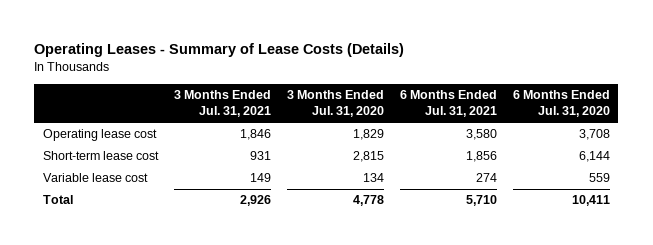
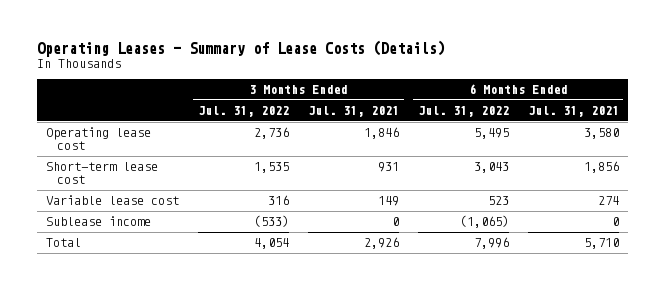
- | 3 Months Ended Jul. 31, 2021 | 3 Months Ended Jul. 31, 2020 | 6 Months Ended Jul. 31, 2021 | 6 Months Ended Jul. 31, 2020
+ | 3 Months Ended Jul. 31, 2022 | 3 Months Ended Jul. 31, 2021 | 6 Months Ended Jul. 31, 2022 | 6 Months Ended Jul. 31, 2021
+ Sublease income | (533) | 0 | (1,065) | 0

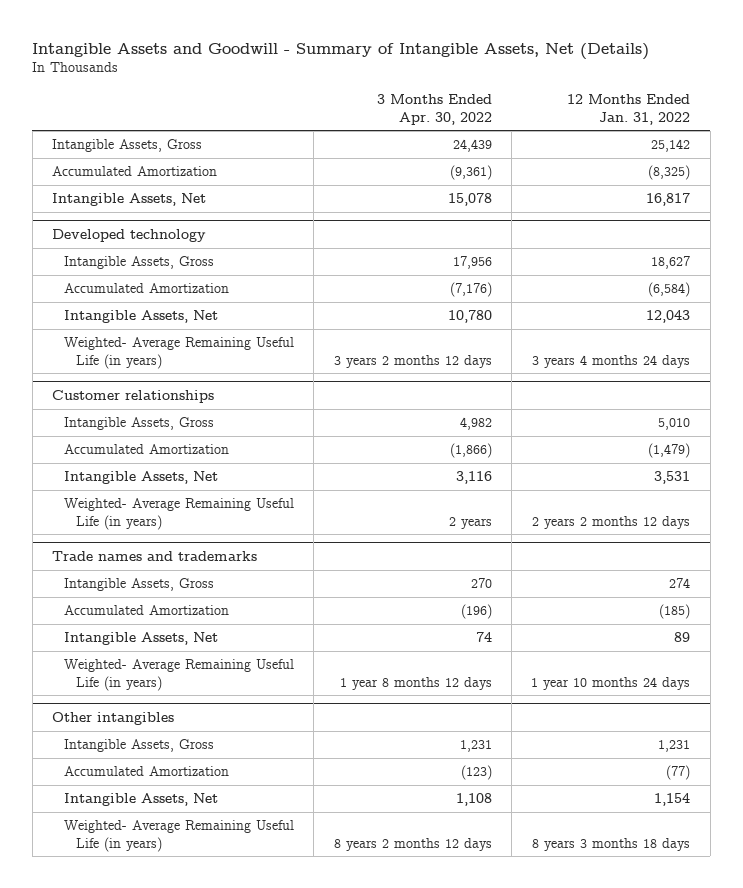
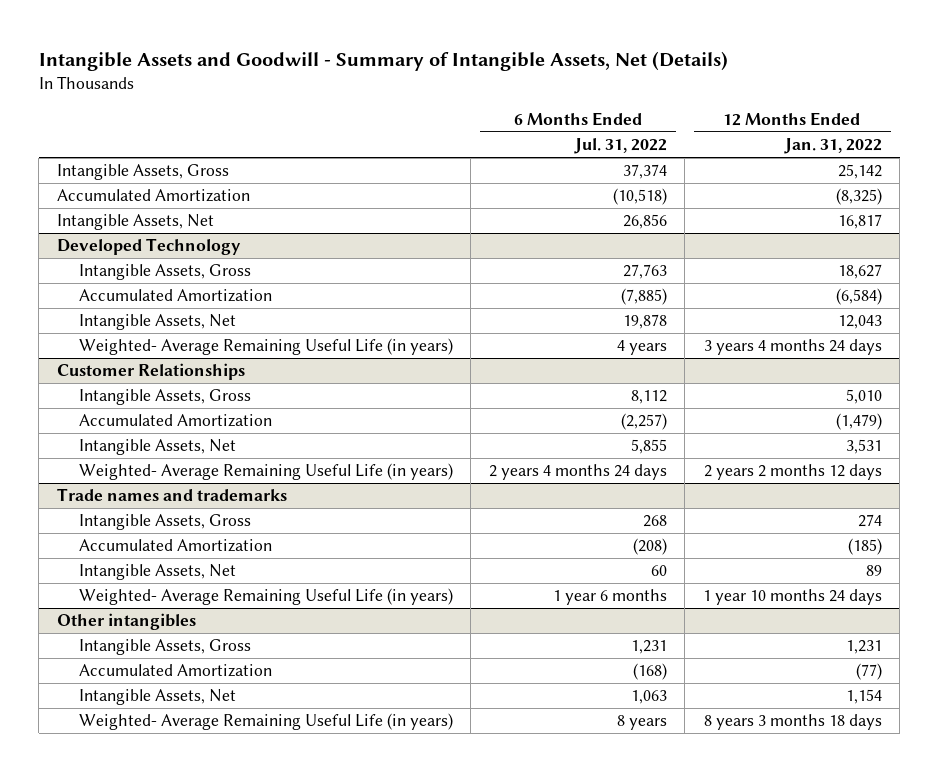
- | 3 Months Ended Apr. 30, 2022 | 12 Months Ended Jan. 31, 2022
+ | 6 Months Ended Jul. 31, 2022 | 12 Months Ended Jan. 31, 2022
- Developed technology
+ Developed Technology
- Customer relationships
+ Customer Relationships

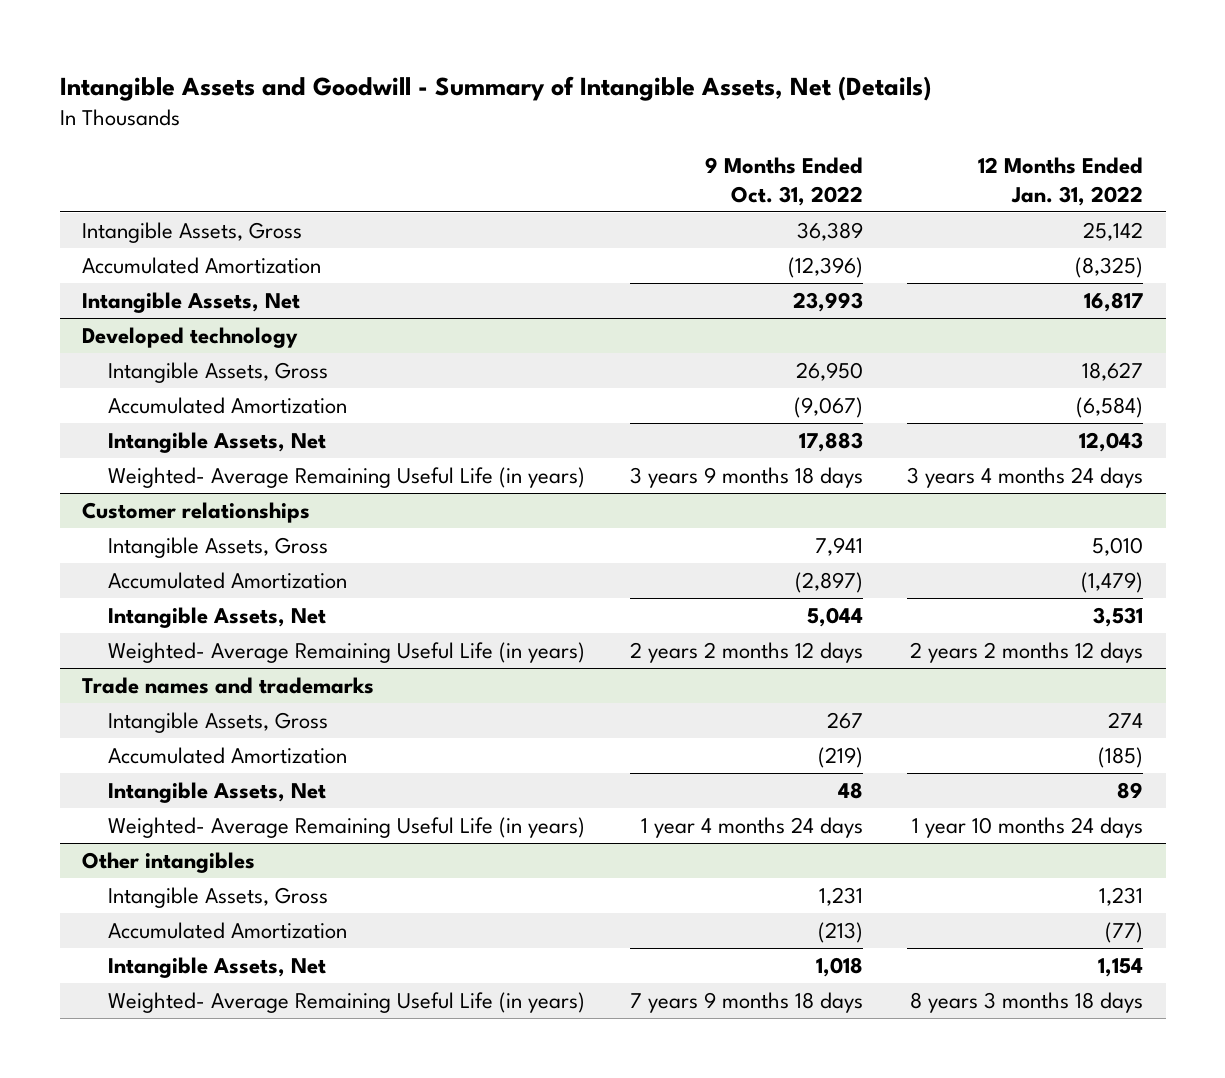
- | 6 Months Ended Jul. 31, 2022 | 12 Months Ended Jan. 31, 2022
+ | 9 Months Ended Oct. 31, 2022 | 12 Months Ended Jan. 31, 2022
- Developed Technology
+ Developed technology
- Customer Relationships
+ Customer relationships

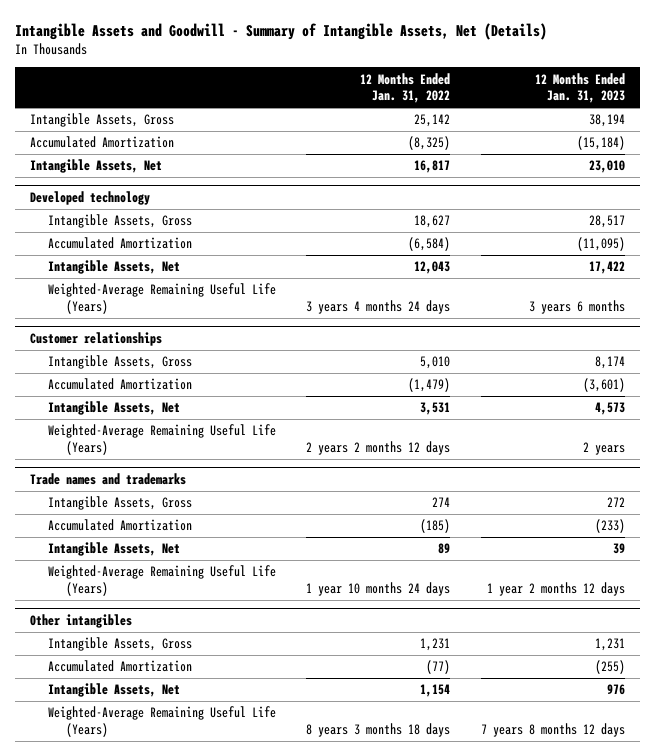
- | 9 Months Ended Oct. 31, 2022 | 12 Months Ended Jan. 31, 2022
+ | 12 Months Ended Jan. 31, 2022 | 12 Months Ended Jan. 31, 2023
@ Developed technology
- Weighted- Average Remaining Useful Life (in years) | 3 years 9 months 18 days | 3 years 4 months 24 days
+ Weighted-Average Remaining Useful Life (Years) | 3 years 4 months 24 days | 3 years 6 months
@ Customer relationships
- Weighted- Average Remaining Useful Life (in years) | 2 years 2 months 12 days | 2 years 2 months 12 days
+ Weighted-Average Remaining Useful Life (Years) | 2 years 2 months 12 days | 2 years
@ Trade names and trademarks
- Weighted- Average Remaining Useful Life (in years) | 1 year 4 months 24 days | 1 year 10 months 24 days
+ Weighted-Average Remaining Useful Life (Years) | 1 year 10 months 24 days | 1 year 2 months 12 days
@ Other intangibles
- Weighted- Average Remaining Useful Life (in years) | 7 years 9 months 18 days | 8 years 3 months 18 days
+ Weighted-Average Remaining Useful Life (Years) | 8 years 3 months 18 days | 7 years 8 months 12 days

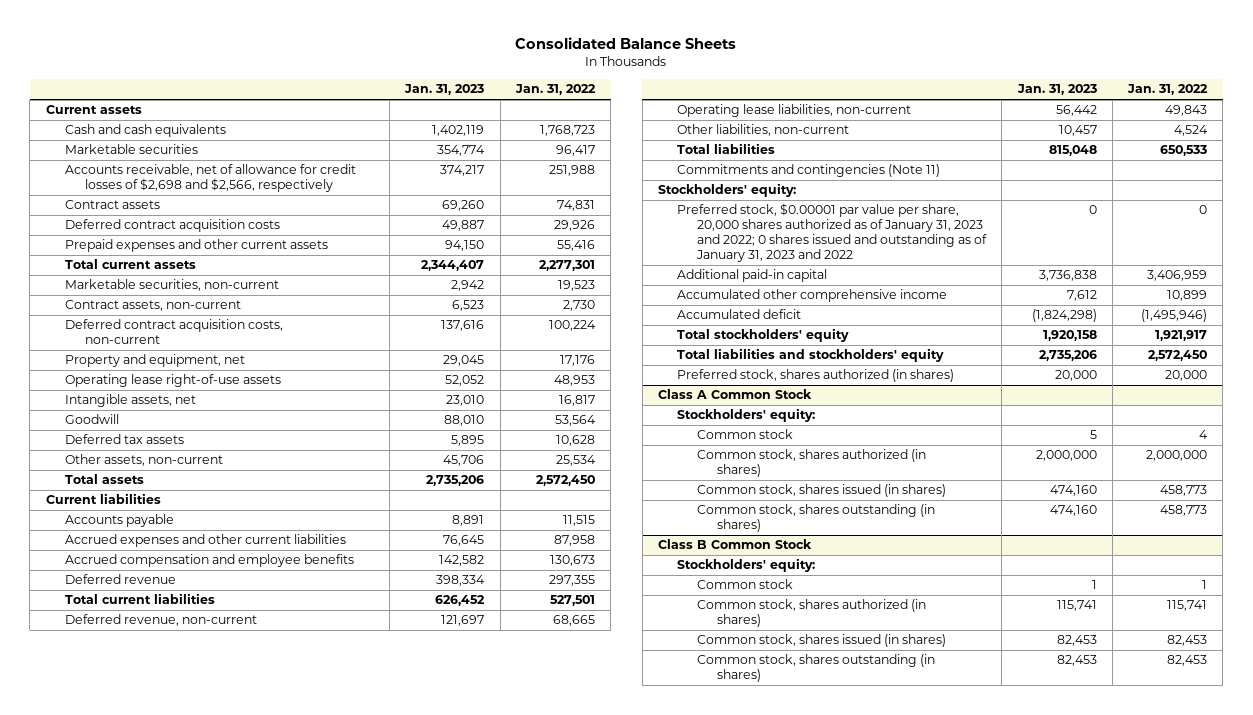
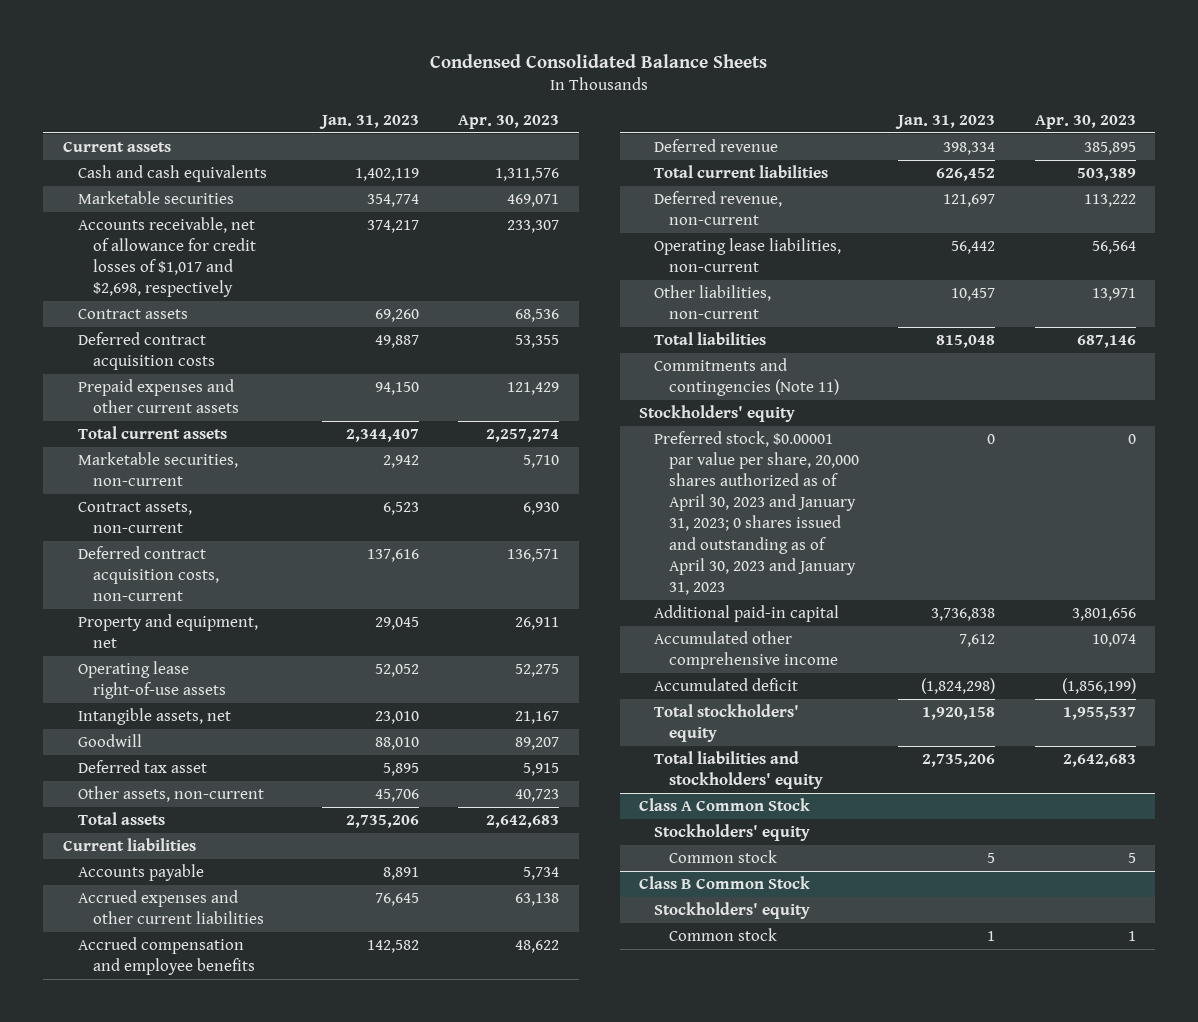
- Consolidated Balance Sheets
+ Condensed Consolidated Balance Sheets
- | Jan. 31, 2023 | Jan. 31, 2022
+ | Jan. 31, 2023 | Apr. 30, 2023
- Accounts receivable, net of allowance for credit losses of $2,698 and $2,566, respectively | 374,217 | 251,988
+ Accounts receivable, net of allowance for credit losses of $1,017 and $2,698, respectively | 374,217 | 233,307
- Deferred tax assets | 5,895 | 10,628
+ Deferred tax asset | 5,895 | 5,915
- Stockholders' equity:
- Preferred stock, $0.00001 par value per share, 20,000 shares authorized as of January 31, 2023 and 2022; 0 shares issued and outstanding as of January 31, 2023 and 2022 | 0 | 0
+ Stockholders' equity
+ Preferred stock, $0.00001 par value per share, 20,000 shares authorized as of April 30, 2023 and January 31, 2023; 0 shares issued and outstanding as of April 30, 2023 and January 31, 2023 | 0 | 0
- Preferred stock, shares authorized (in shares) | 20,000 | 20,000
@ Class A Common Stock
- Stockholders' equity:
+ Stockholders' equity
- Common stock, shares authorized (in shares) | 2,000,000 | 2,000,000
- Common stock, shares issued (in shares) | 474,160 | 458,773
- Common stock, shares outstanding (in shares) | 474,160 | 458,773
@ Class B Common Stock
- Stockholders' equity:
+ Stockholders' equity
- Common stock, shares authorized (in shares) | 115,741 | 115,741
- Common stock, shares issued (in shares) | 82,453 | 82,453
- Common stock, shares outstanding (in shares) | 82,453 | 82,453

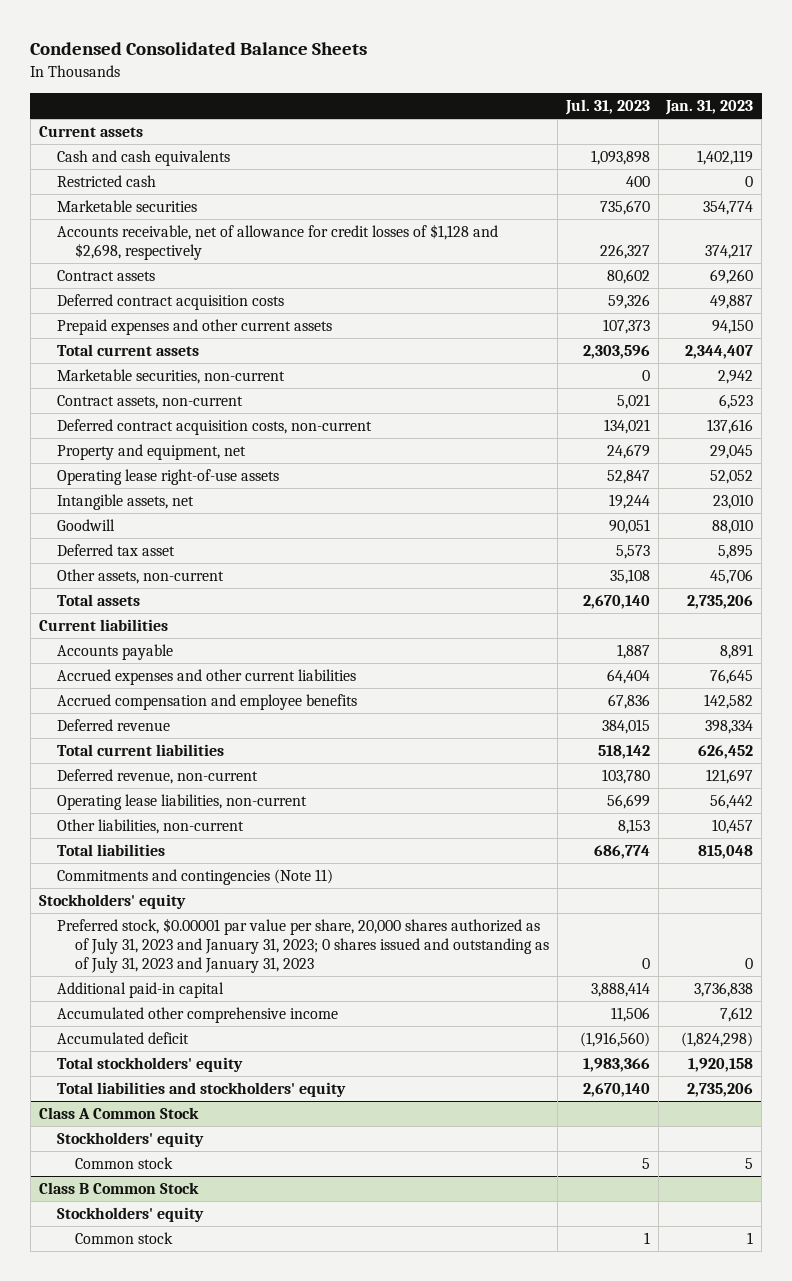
- | Jan. 31, 2023 | Apr. 30, 2023
+ | Jul. 31, 2023 | Jan. 31, 2023
+ Restricted cash | 400 | 0
- Accounts receivable, net of allowance for credit losses of $1,017 and $2,698, respectively | 374,217 | 233,307
+ Accounts receivable, net of allowance for credit losses of $1,128 and $2,698, respectively | 226,327 | 374,217
- Preferred stock, $0.00001 par value per share, 20,000 shares authorized as of April 30, 2023 and January 31, 2023; 0 shares issued and outstanding as of April 30, 2023 and January 31, 2023 | 0 | 0
+ Preferred stock, $0.00001 par value per share, 20,000 shares authorized as of July 31, 2023 and January 31, 2023; 0 shares issued and outstanding as of July 31, 2023 and January 31, 2023 | 0 | 0

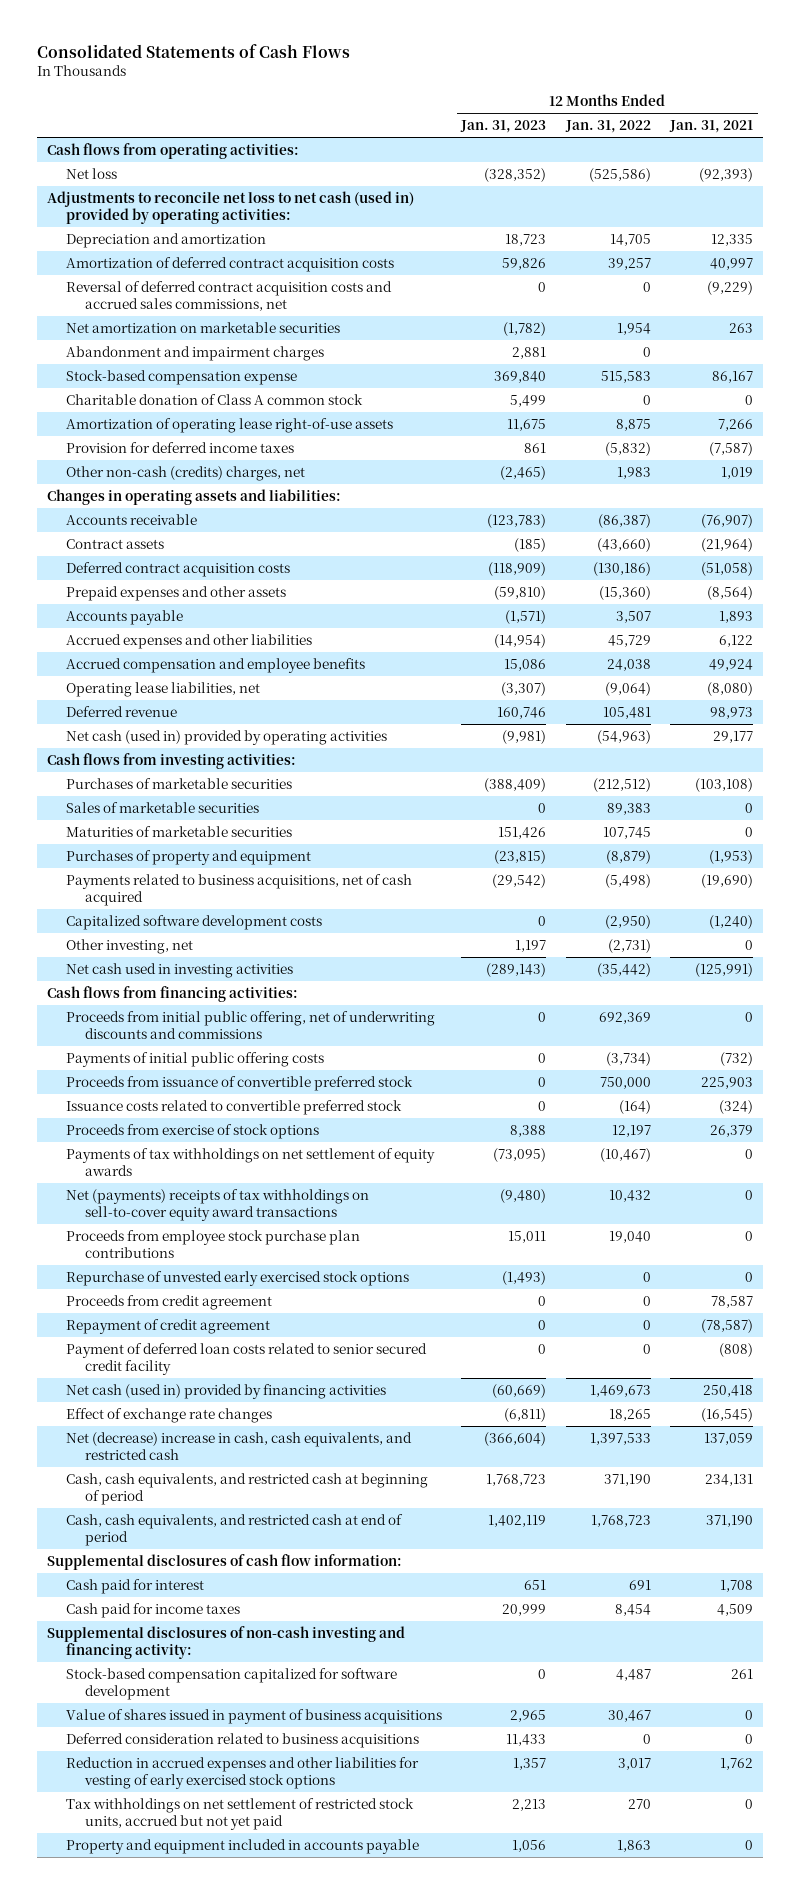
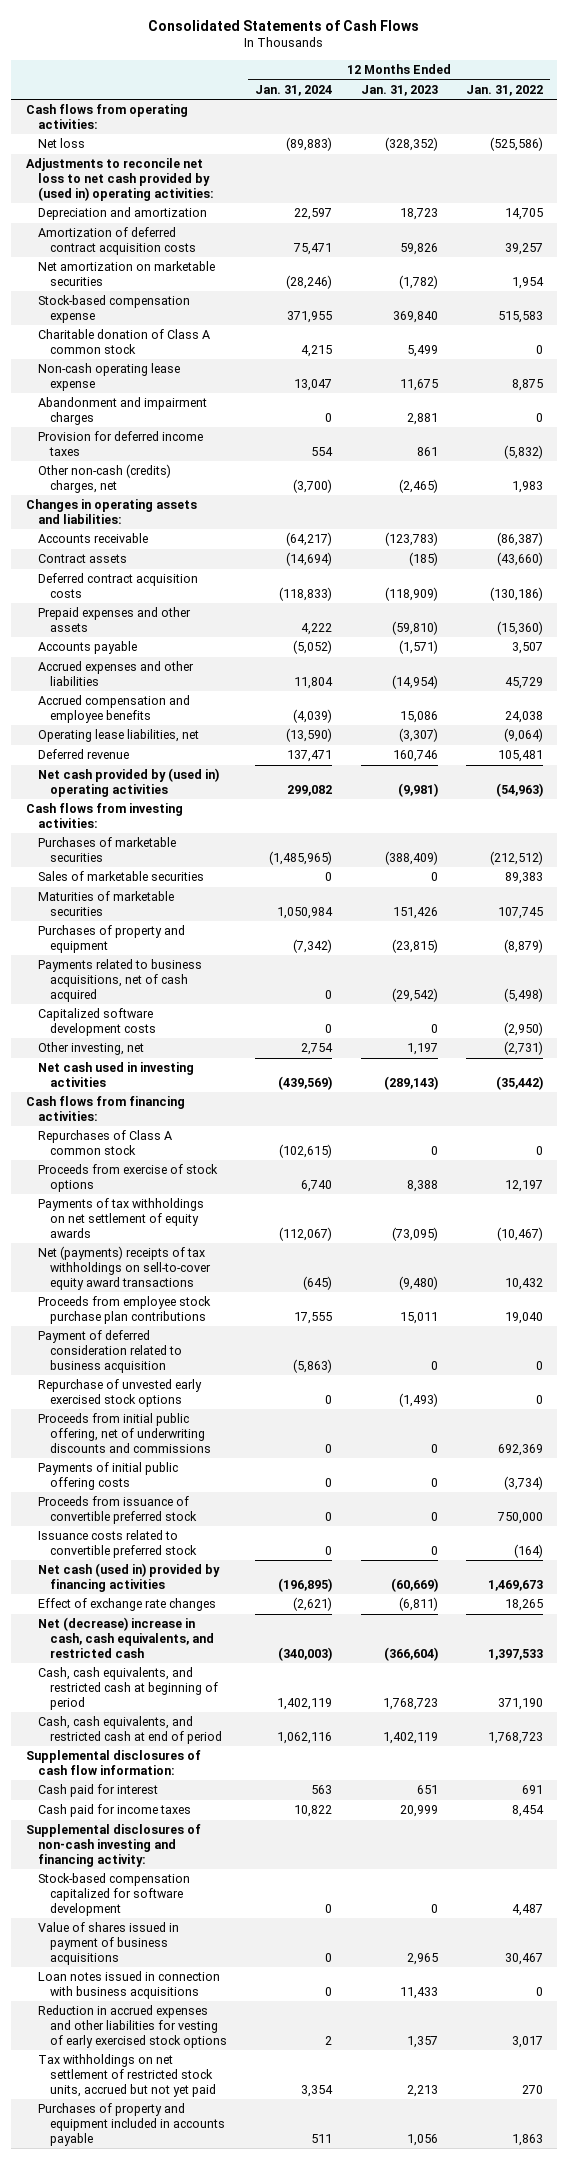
- | 12 Months Ended Jan. 31, 2023 | 12 Months Ended Jan. 31, 2022 | 12 Months Ended Jan. 31, 2021
+ | 12 Months Ended Jan. 31, 2024 | 12 Months Ended Jan. 31, 2023 | 12 Months Ended Jan. 31, 2022
- Adjustments to reconcile net loss to net cash (used in) provided by operating activities:
+ Adjustments to reconcile net loss to net cash provided by (used in) operating activities:
- Reversal of deferred contract acquisition costs and accrued sales commissions, net | 0 | 0 | (9,229)
- Amortization of operating lease right-of-use assets | 11,675 | 8,875 | 7,266
+ Non-cash operating lease expense | 13,047 | 11,675 | 8,875
moved down: Abandonment and impairment charges | 0 | 2,881 | 0
- Net cash (used in) provided by operating activities | (9,981) | (54,963) | 29,177
+ Net cash provided by (used in) operating activities | 299,082 | (9,981) | (54,963)
+ Repurchases of Class A common stock | (102,615) | 0 | 0
+ Payment of deferred consideration related to business acquisition | (5,863) | 0 | 0
- Proceeds from credit agreement | 0 | 0 | 78,587
- Repayment of credit agreement | 0 | 0 | (78,587)
- Payment of deferred loan costs related to senior secured credit facility | 0 | 0 | (808)
moved down: Proceeds from initial public offering, net of underwriting discounts and commissions | 0 | 0 | 692,369
moved down: Payments of initial public offering costs | 0 | 0 | (3,734)
moved down: Proceeds from issuance of convertible preferred stock | 0 | 0 | 750,000
moved down: Issuance costs related to convertible preferred stock | 0 | 0 | (164)
- Deferred consideration related to business acquisitions | 11,433 | 0 | 0
+ Loan notes issued in connection with business acquisitions | 0 | 11,433 | 0
- Property and equipment included in accounts payable | 1,056 | 1,863 | 0
+ Purchases of property and equipment included in accounts payable | 511 | 1,056 | 1,863

